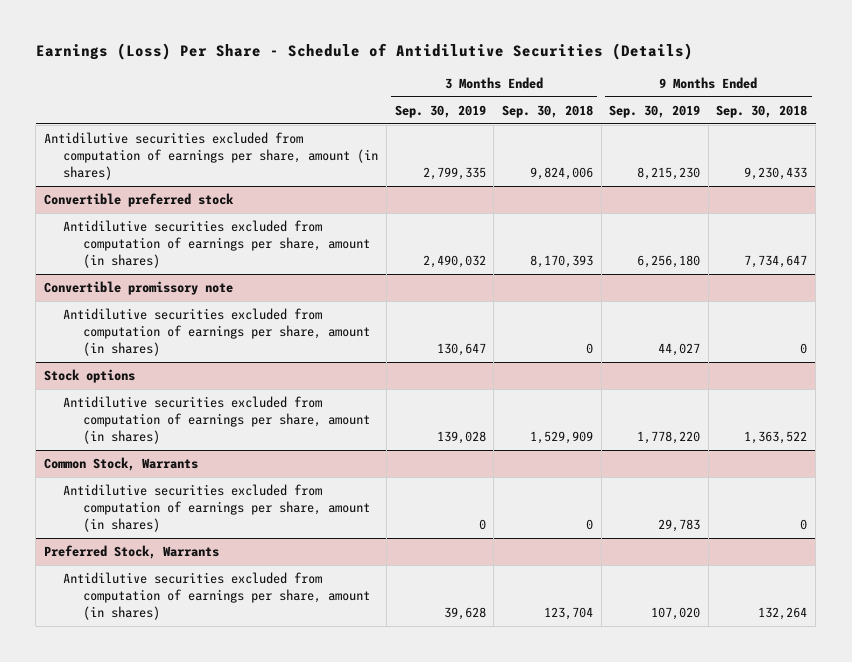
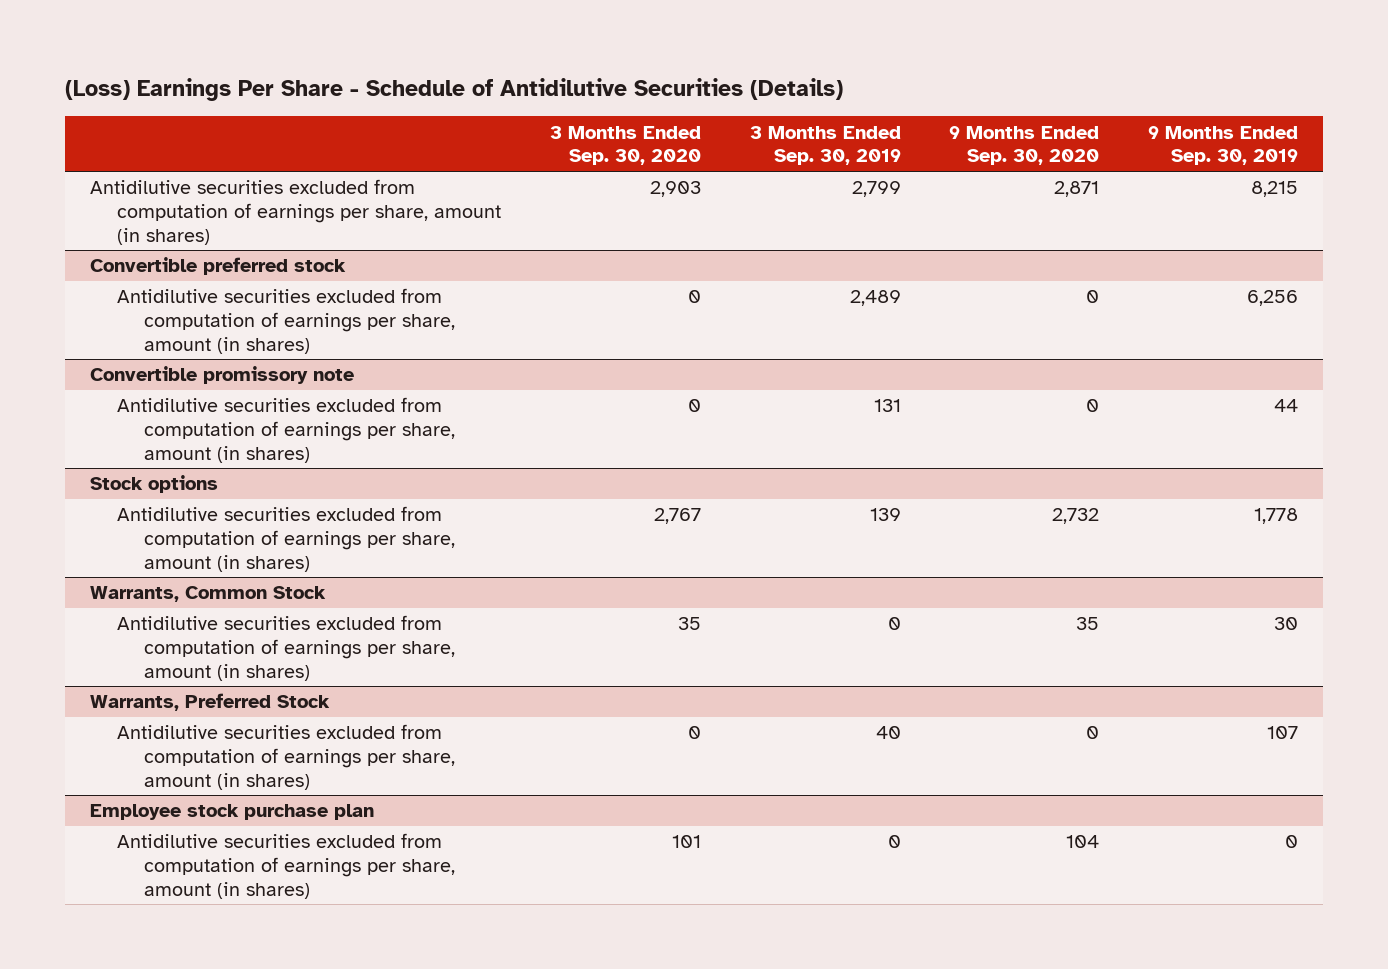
- Earnings (Loss) Per Share - Schedule of Antidilutive Securities (Details)
+ (Loss) Earnings Per Share - Schedule of Antidilutive Securities (Details)
- | 3 Months Ended Sep. 30, 2019 | 3 Months Ended Sep. 30, 2018 | 9 Months Ended Sep. 30, 2019 | 9 Months Ended Sep. 30, 2018
+ | 3 Months Ended Sep. 30, 2020 | 3 Months Ended Sep. 30, 2019 | 9 Months Ended Sep. 30, 2020 | 9 Months Ended Sep. 30, 2019
- Antidilutive securities excluded from computation of earnings per share, amount (in shares) | 2,799,335 | 9,824,006 | 8,215,230 | 9,230,433
+ Antidilutive securities excluded from computation of earnings per share, amount (in shares) | 2,903 | 2,799 | 2,871 | 8,215
@ Convertible preferred stock
- Antidilutive securities excluded from computation of earnings per share, amount (in shares) | 2,490,032 | 8,170,393 | 6,256,180 | 7,734,647
+ Antidilutive securities excluded from computation of earnings per share, amount (in shares) | 0 | 2,489 | 0 | 6,256
@ Convertible promissory note
- Antidilutive securities excluded from computation of earnings per share, amount (in shares) | 130,647 | 0 | 44,027 | 0
+ Antidilutive securities excluded from computation of earnings per share, amount (in shares) | 0 | 131 | 0 | 44
@ Stock options
- Antidilutive securities excluded from computation of earnings per share, amount (in shares) | 139,028 | 1,529,909 | 1,778,220 | 1,363,522
- Common Stock, Warrants
- Antidilutive securities excluded from computation of earnings per share, amount (in shares) | 0 | 0 | 29,783 | 0
- Preferred Stock, Warrants
- Antidilutive securities excluded from computation of earnings per share, amount (in shares) | 39,628 | 123,704 | 107,020 | 132,264
@ Stock options
+ Antidilutive securities excluded from computation of earnings per share, amount (in shares) | 2,767 | 139 | 2,732 | 1,778
+ Warrants, Common Stock
+ Antidilutive securities excluded from computation of earnings per share, amount (in shares) | 35 | 0 | 35 | 30
+ Warrants, Preferred Stock
+ Antidilutive securities excluded from computation of earnings per share, amount (in shares) | 0 | 40 | 0 | 107
+ Employee stock purchase plan
+ Antidilutive securities excluded from computation of earnings per share, amount (in shares) | 101 | 0 | 104 | 0

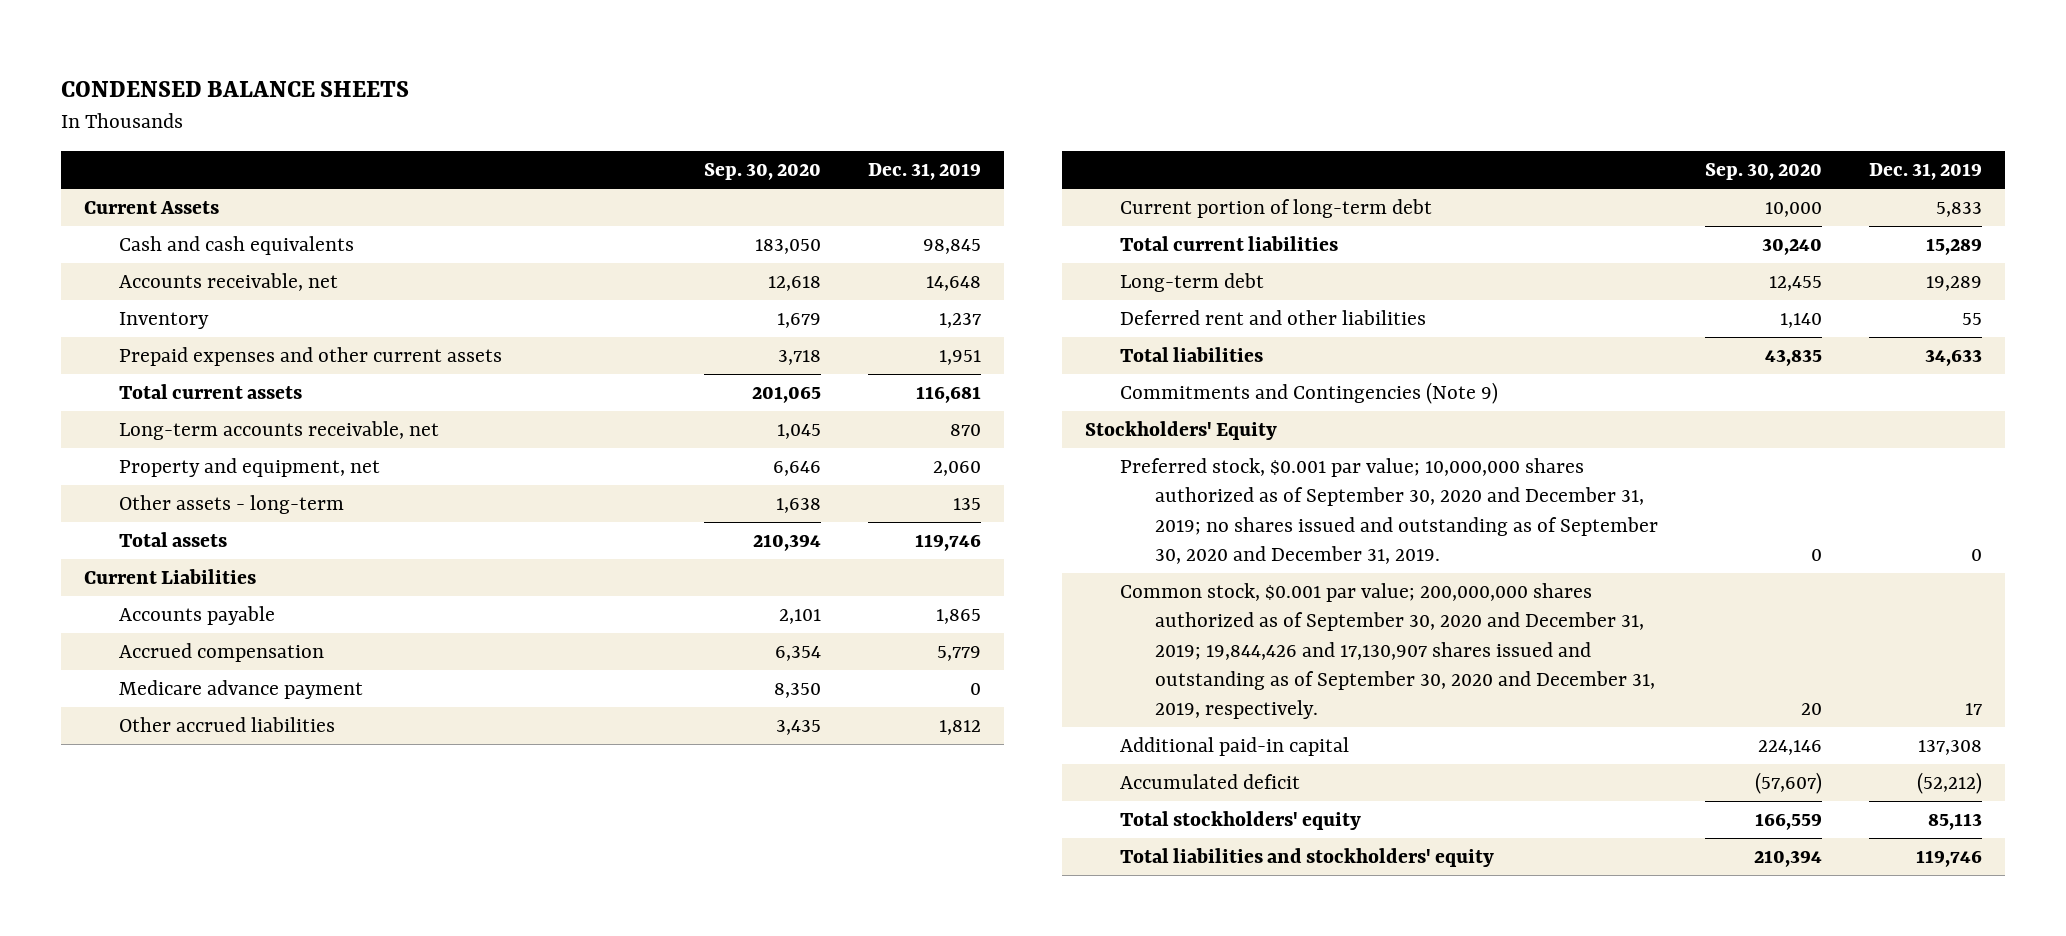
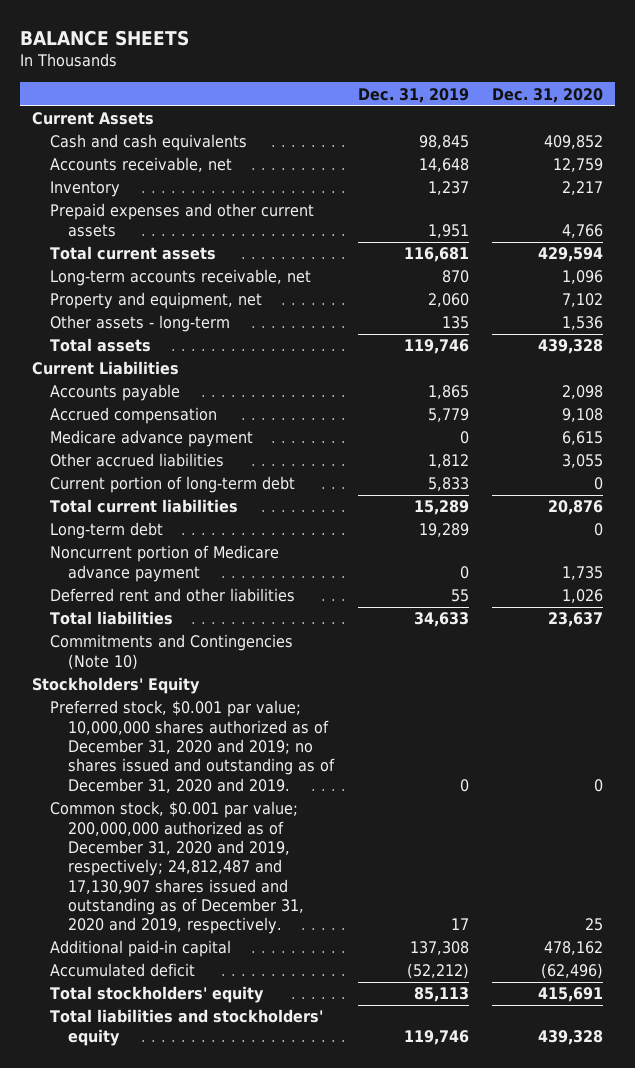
- CONDENSED BALANCE SHEETS
+ BALANCE SHEETS
- | Sep. 30, 2020 | Dec. 31, 2019
+ | Dec. 31, 2019 | Dec. 31, 2020
+ Noncurrent portion of Medicare advance payment | 0 | 1,735
- Commitments and Contingencies (Note 9)
+ Commitments and Contingencies (Note 10)
- Preferred stock, $0.001 par value; 10,000,000 shares authorized as of September 30, 2020 and December 31, 2019; no shares issued and outstanding as of September 30, 2020 and December 31, 2019. | 0 | 0
- Common stock, $0.001 par value; 200,000,000 shares authorized as of September 30, 2020 and December 31, 2019; 19,844,426 and 17,130,907 shares issued and outstanding as of September 30, 2020 and December 31, 2019, respectively. | 20 | 17
+ Preferred stock, $0.001 par value; 10,000,000 shares authorized as of December 31, 2020 and 2019; no shares issued and outstanding as of December 31, 2020 and 2019. | 0 | 0
+ Common stock, $0.001 par value; 200,000,000 authorized as of December 31, 2020 and 2019, respectively; 24,812,487 and 17,130,907 shares issued and outstanding as of December 31, 2020 and 2019, respectively. | 17 | 25

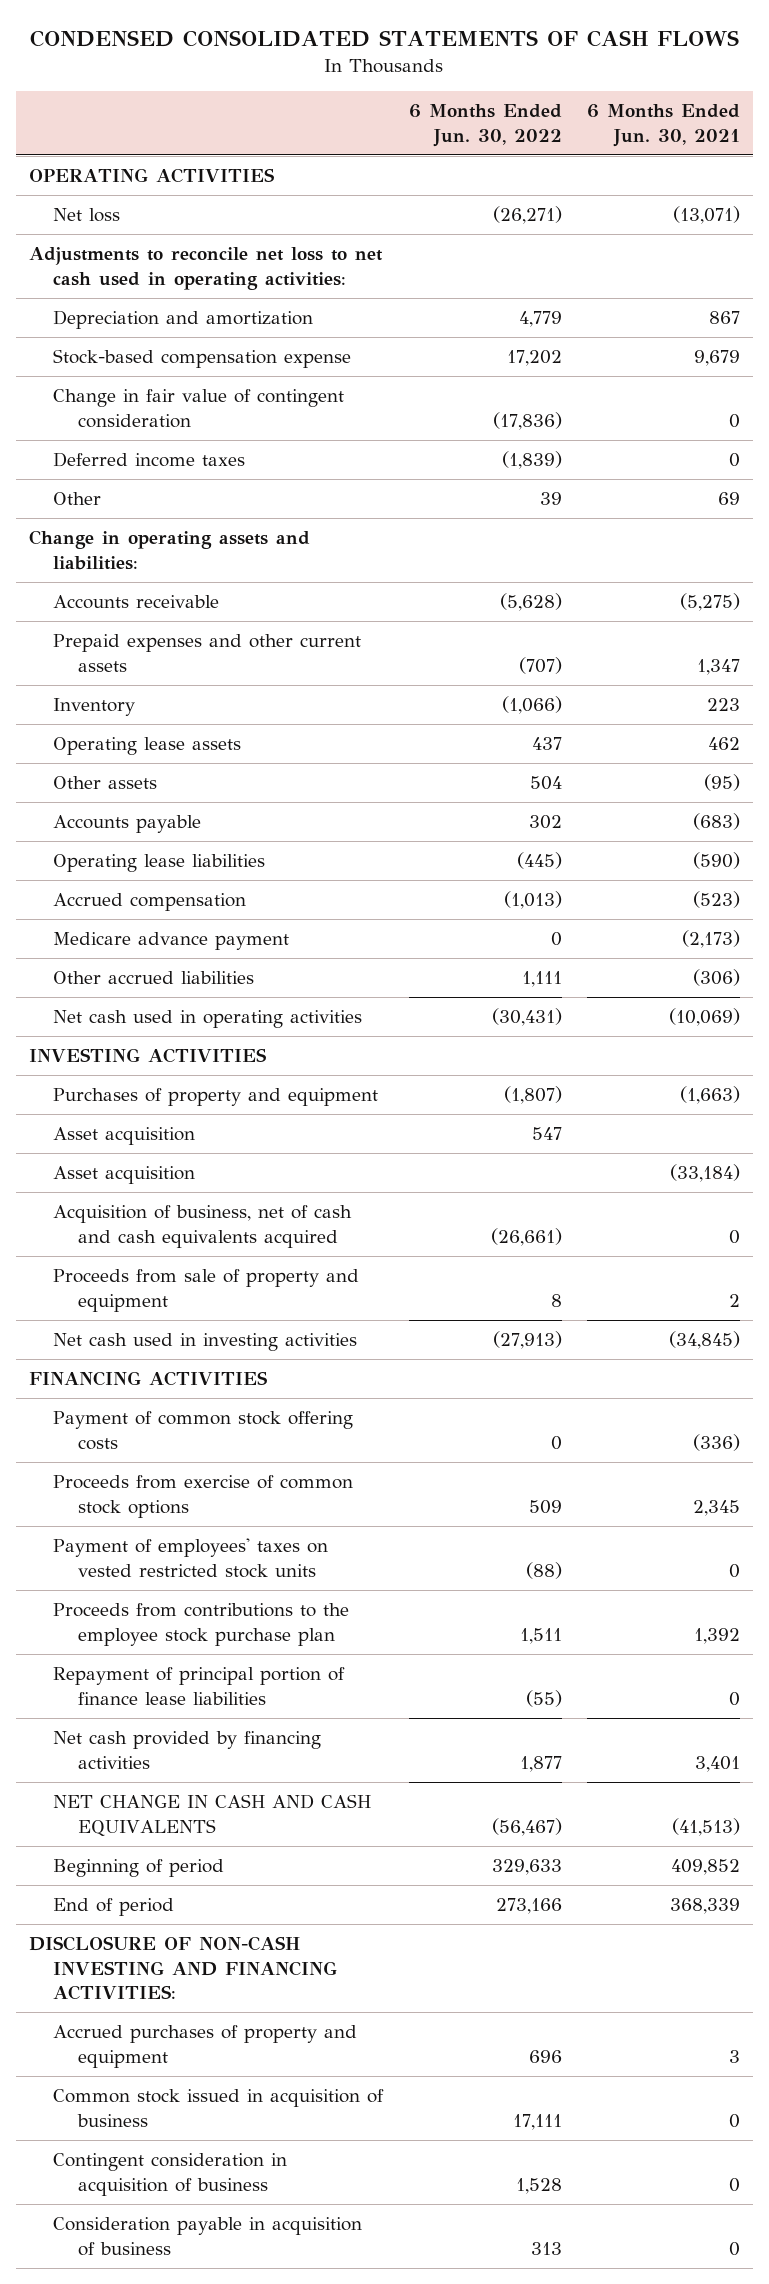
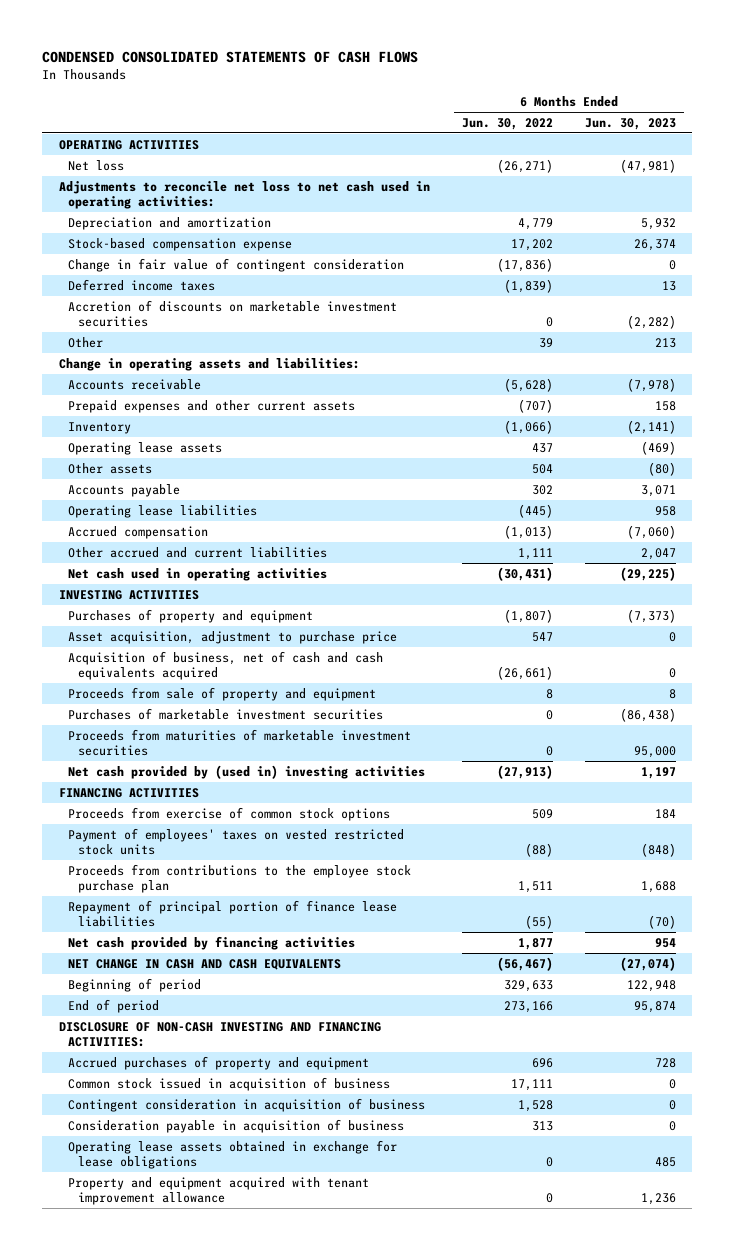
- | 6 Months Ended Jun. 30, 2022 | 6 Months Ended Jun. 30, 2021
+ | 6 Months Ended Jun. 30, 2022 | 6 Months Ended Jun. 30, 2023
+ Accretion of discounts on marketable investment securities | 0 | (2,282)
- Medicare advance payment | 0 | (2,173)
- Other accrued liabilities | 1,111 | (306)
+ Other accrued and current liabilities | 1,111 | 2,047
- Asset acquisition | 547 |
- Asset acquisition | | (33,184)
+ Asset acquisition, adjustment to purchase price | 547 | 0
- Net cash used in investing activities | (27,913) | (34,845)
+ Purchases of marketable investment securities | 0 | (86,438)
+ Proceeds from maturities of marketable investment securities | 0 | 95,000
+ Net cash provided by (used in) investing activities | (27,913) | 1,197
- Payment of common stock offering costs | 0 | (336)
+ Operating lease assets obtained in exchange for lease obligations | 0 | 485
+ Property and equipment acquired with tenant improvement allowance | 0 | 1,236

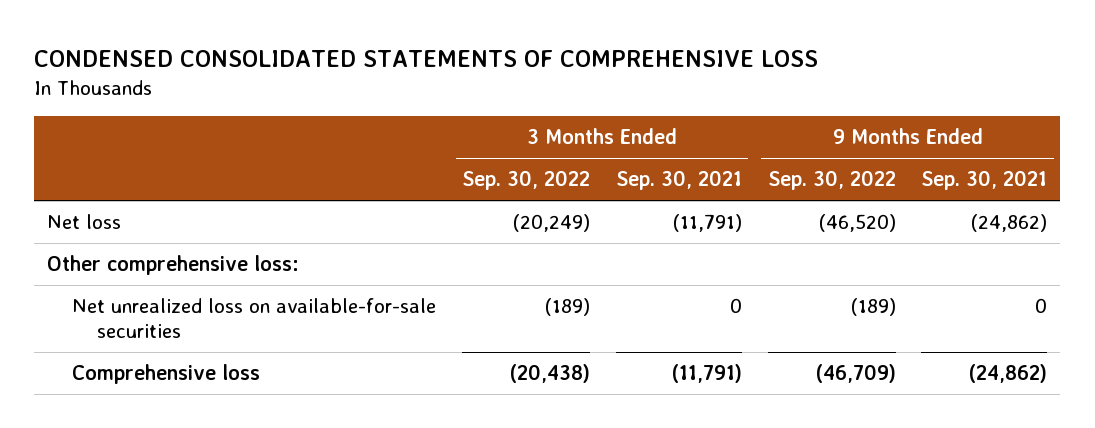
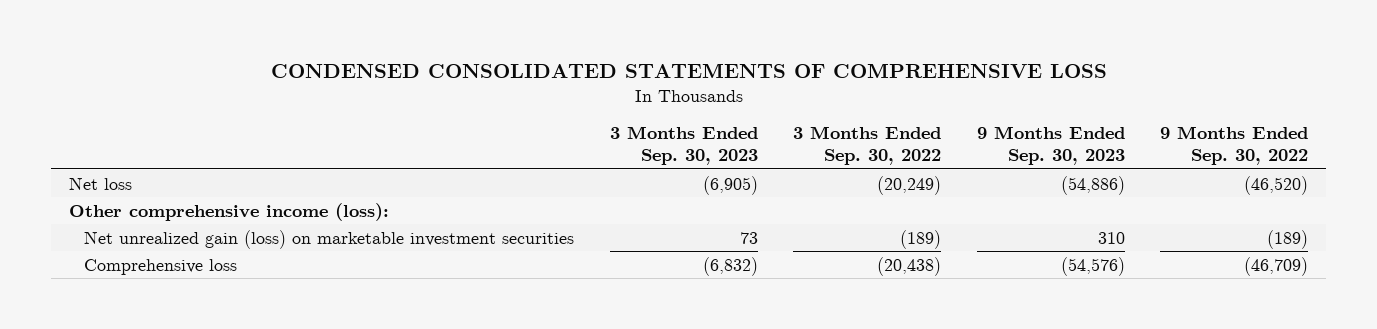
- | 3 Months Ended Sep. 30, 2022 | 3 Months Ended Sep. 30, 2021 | 9 Months Ended Sep. 30, 2022 | 9 Months Ended Sep. 30, 2021
+ | 3 Months Ended Sep. 30, 2023 | 3 Months Ended Sep. 30, 2022 | 9 Months Ended Sep. 30, 2023 | 9 Months Ended Sep. 30, 2022
- Other comprehensive loss:
- Net unrealized loss on available-for-sale securities | (189) | 0 | (189) | 0
+ Other comprehensive income (loss):
+ Net unrealized gain (loss) on marketable investment securities | 73 | (189) | 310 | (189)

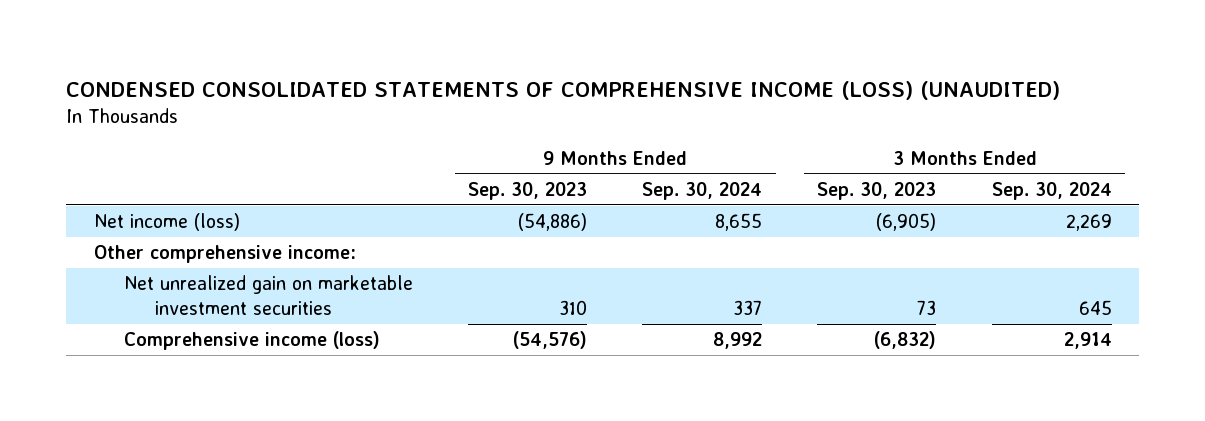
- CONDENSED CONSOLIDATED STATEMENTS OF COMPREHENSIVE LOSS
+ CONDENSED CONSOLIDATED STATEMENTS OF COMPREHENSIVE INCOME (LOSS) (UNAUDITED)
- | 3 Months Ended Sep. 30, 2023 | 3 Months Ended Sep. 30, 2022 | 9 Months Ended Sep. 30, 2023 | 9 Months Ended Sep. 30, 2022
+ | 9 Months Ended Sep. 30, 2023 | 9 Months Ended Sep. 30, 2024 | 3 Months Ended Sep. 30, 2023 | 3 Months Ended Sep. 30, 2024
- Net loss | (6,905) | (20,249) | (54,886) | (46,520)
- Other comprehensive income (loss):
- Net unrealized gain (loss) on marketable investment securities | 73 | (189) | 310 | (189)
- Comprehensive loss | (6,832) | (20,438) | (54,576) | (46,709)
+ Net income (loss) | (54,886) | 8,655 | (6,905) | 2,269
+ Other comprehensive income:
+ Net unrealized gain on marketable investment securities | 310 | 337 | 73 | 645
+ Comprehensive income (loss) | (54,576) | 8,992 | (6,832) | 2,914

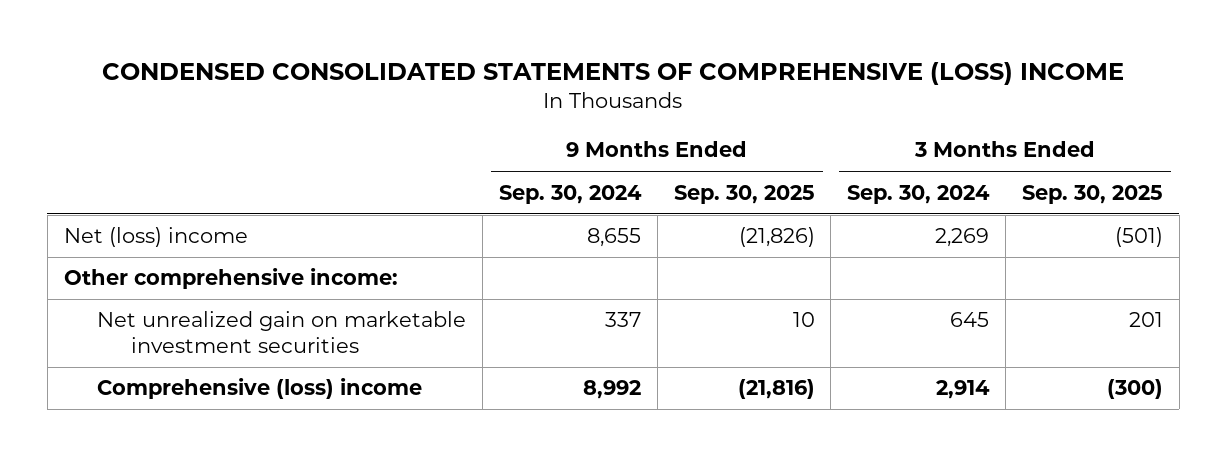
- CONDENSED CONSOLIDATED STATEMENTS OF COMPREHENSIVE INCOME (LOSS) (UNAUDITED)
+ CONDENSED CONSOLIDATED STATEMENTS OF COMPREHENSIVE (LOSS) INCOME
- | 9 Months Ended Sep. 30, 2023 | 9 Months Ended Sep. 30, 2024 | 3 Months Ended Sep. 30, 2023 | 3 Months Ended Sep. 30, 2024
+ | 9 Months Ended Sep. 30, 2024 | 9 Months Ended Sep. 30, 2025 | 3 Months Ended Sep. 30, 2024 | 3 Months Ended Sep. 30, 2025
- Net income (loss) | (54,886) | 8,655 | (6,905) | 2,269
+ Net (loss) income | 8,655 | (21,826) | 2,269 | (501)
- Comprehensive income (loss) | (54,576) | 8,992 | (6,832) | 2,914
+ Comprehensive (loss) income | 8,992 | (21,816) | 2,914 | (300)

